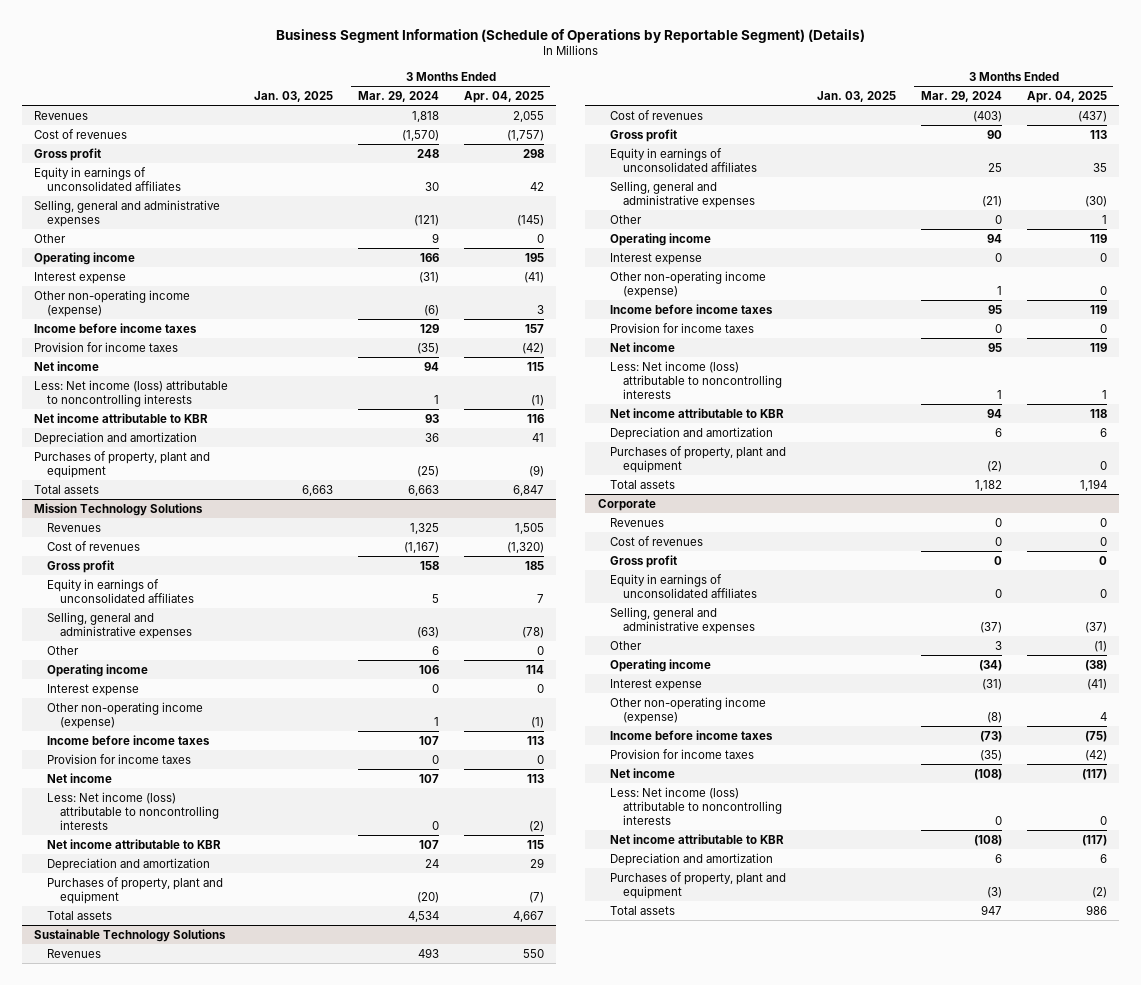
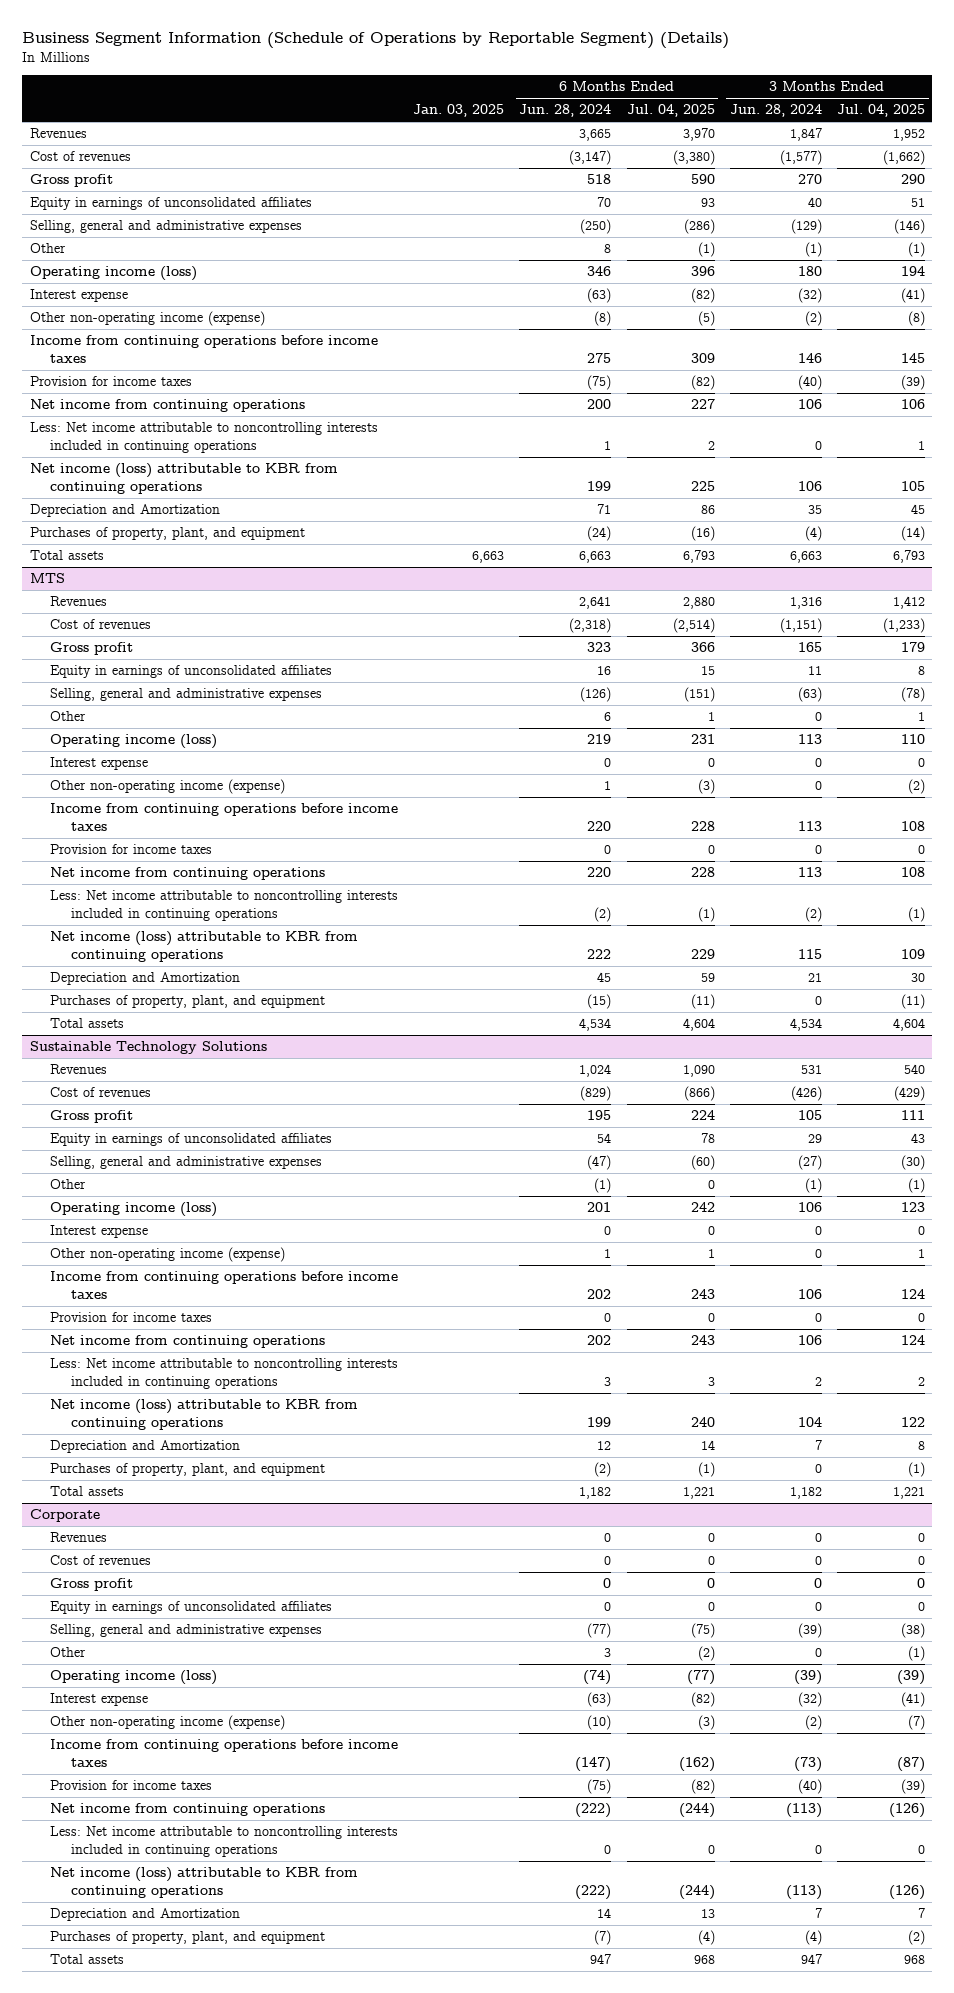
- | Jan. 03, 2025 | 3 Months Ended Mar. 29, 2024 | 3 Months Ended Apr. 04, 2025
+ | Jan. 03, 2025 | 6 Months Ended Jun. 28, 2024 | 6 Months Ended Jul. 04, 2025 | 3 Months Ended Jun. 28, 2024 | 3 Months Ended Jul. 04, 2025
- Operating income | | 166 | 195
+ Operating income (loss) | | 346 | 396 | 180 | 194
- Income before income taxes | | 129 | 157
+ Income from continuing operations before income taxes | | 275 | 309 | 146 | 145
- Net income | | 94 | 115
- Less: Net income (loss) attributable to noncontrolling interests | | 1 | (1)
- Net income attributable to KBR | | 93 | 116
- Depreciation and amortization | | 36 | 41
- Purchases of property, plant and equipment | | (25) | (9)
+ Net income from continuing operations | | 200 | 227 | 106 | 106
+ Less: Net income attributable to noncontrolling interests included in continuing operations | | 1 | 2 | 0 | 1
+ Net income (loss) attributable to KBR from continuing operations | | 199 | 225 | 106 | 105
+ Depreciation and Amortization | | 71 | 86 | 35 | 45
+ Purchases of property, plant, and equipment | | (24) | (16) | (4) | (14)
- Mission Technology Solutions
+ MTS
- Operating income | | 106 | 114
+ Operating income (loss) | | 219 | 231 | 113 | 110
- Income before income taxes | | 107 | 113
+ Income from continuing operations before income taxes | | 220 | 228 | 113 | 108
- Net income | | 107 | 113
- Less: Net income (loss) attributable to noncontrolling interests | | 0 | (2)
- Net income attributable to KBR | | 107 | 115
- Depreciation and amortization | | 24 | 29
- Purchases of property, plant and equipment | | (20) | (7)
+ Net income from continuing operations | | 220 | 228 | 113 | 108
+ Less: Net income attributable to noncontrolling interests included in continuing operations | | (2) | (1) | (2) | (1)
+ Net income (loss) attributable to KBR from continuing operations | | 222 | 229 | 115 | 109
+ Depreciation and Amortization | | 45 | 59 | 21 | 30
+ Purchases of property, plant, and equipment | | (15) | (11) | 0 | (11)
@ Sustainable Technology Solutions
- Operating income | | 94 | 119
+ Operating income (loss) | | 201 | 242 | 106 | 123
- Income before income taxes | | 95 | 119
+ Income from continuing operations before income taxes | | 202 | 243 | 106 | 124
- Net income | | 95 | 119
- Less: Net income (loss) attributable to noncontrolling interests | | 1 | 1
- Net income attributable to KBR | | 94 | 118
- Depreciation and amortization | | 6 | 6
- Purchases of property, plant and equipment | | (2) | 0
+ Net income from continuing operations | | 202 | 243 | 106 | 124
+ Less: Net income attributable to noncontrolling interests included in continuing operations | | 3 | 3 | 2 | 2
+ Net income (loss) attributable to KBR from continuing operations | | 199 | 240 | 104 | 122
+ Depreciation and Amortization | | 12 | 14 | 7 | 8
+ Purchases of property, plant, and equipment | | (2) | (1) | 0 | (1)
@ Corporate
- Operating income | | (34) | (38)
+ Operating income (loss) | | (74) | (77) | (39) | (39)
- Income before income taxes | | (73) | (75)
+ Income from continuing operations before income taxes | | (147) | (162) | (73) | (87)
- Net income | | (108) | (117)
- Less: Net income (loss) attributable to noncontrolling interests | | 0 | 0
- Net income attributable to KBR | | (108) | (117)
- Depreciation and amortization | | 6 | 6
- Purchases of property, plant and equipment | | (3) | (2)
+ Net income from continuing operations | | (222) | (244) | (113) | (126)
+ Less: Net income attributable to noncontrolling interests included in continuing operations | | 0 | 0 | 0 | 0
+ Net income (loss) attributable to KBR from continuing operations | | (222) | (244) | (113) | (126)
+ Depreciation and Amortization | | 14 | 13 | 7 | 7
+ Purchases of property, plant, and equipment | | (7) | (4) | (4) | (2)

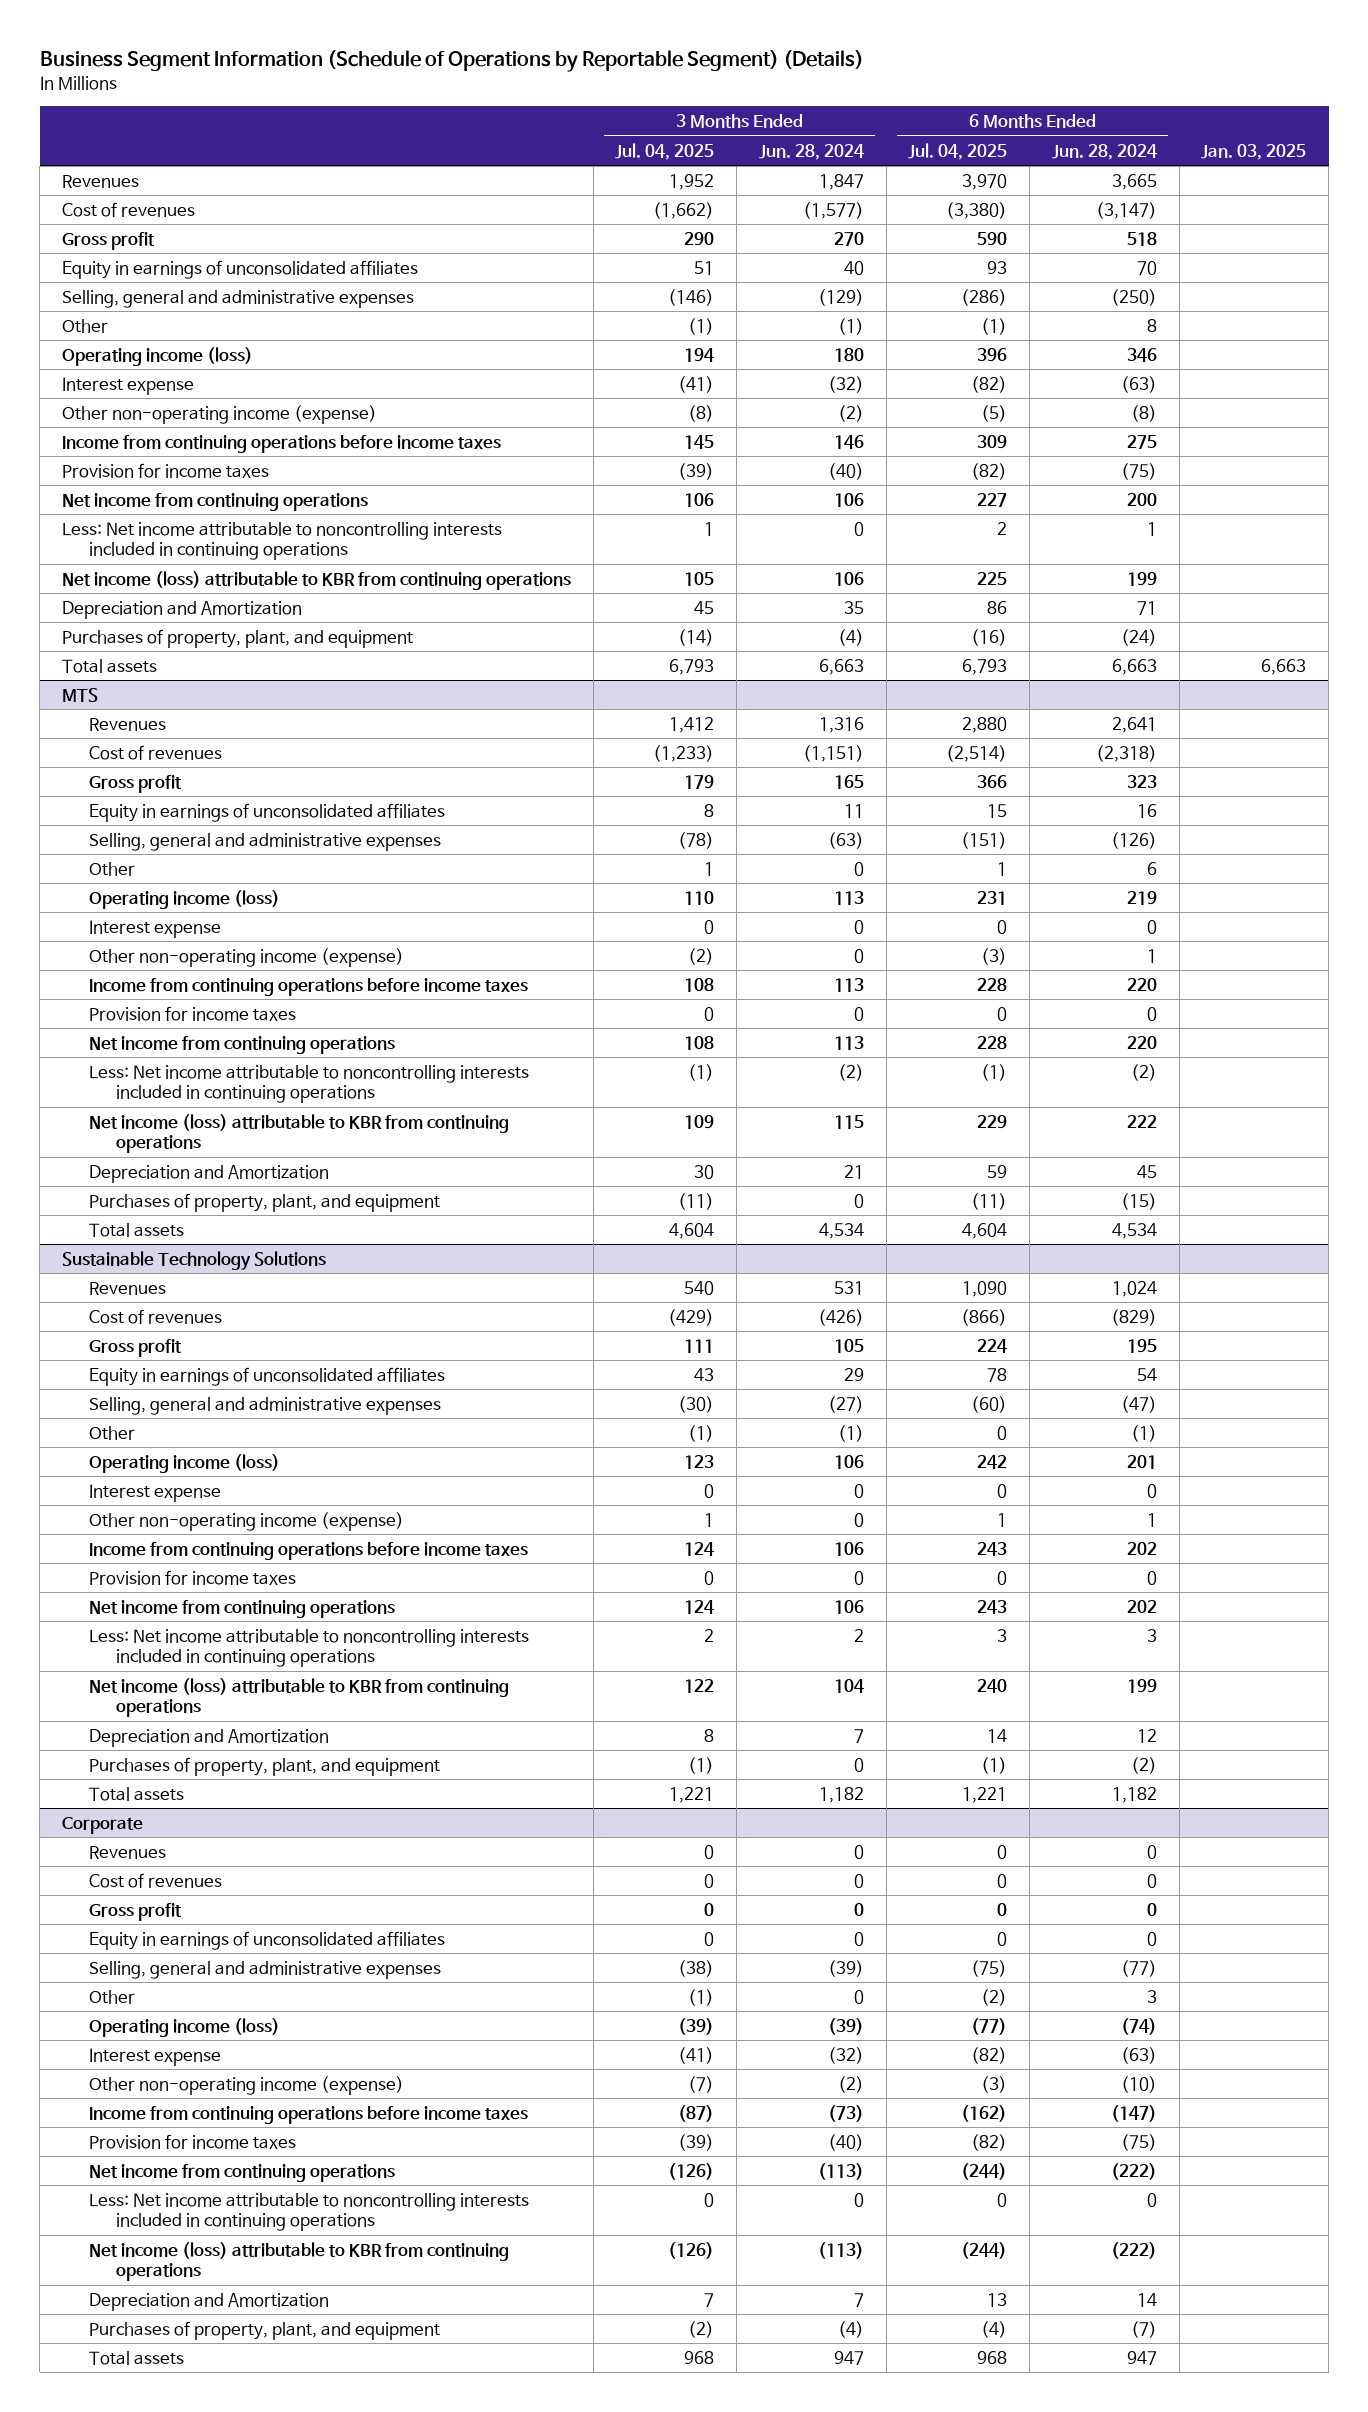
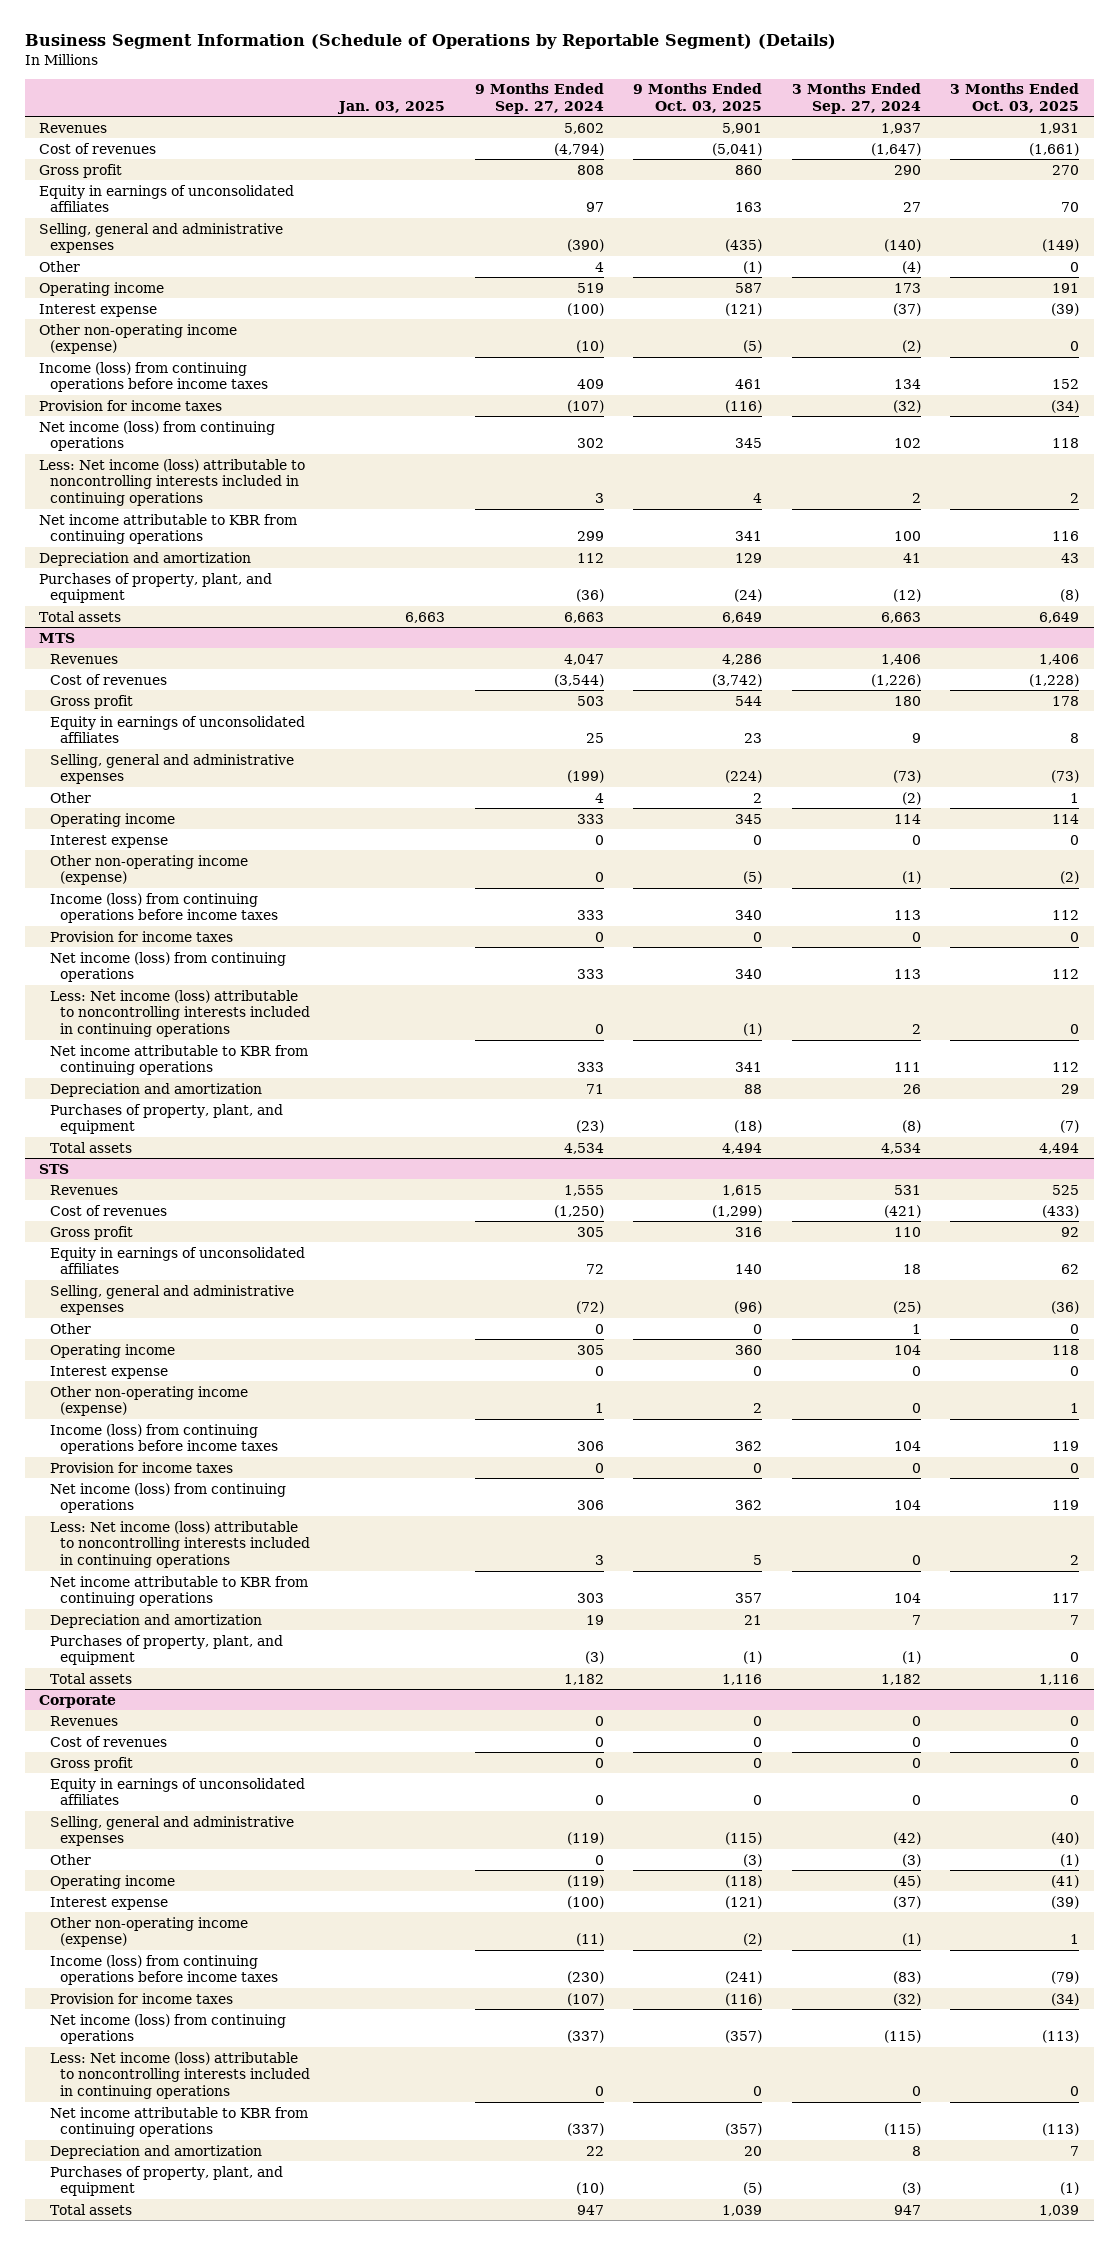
- | 3 Months Ended Jul. 04, 2025 | 3 Months Ended Jun. 28, 2024 | 6 Months Ended Jul. 04, 2025 | 6 Months Ended Jun. 28, 2024 | Jan. 03, 2025
+ | Jan. 03, 2025 | 9 Months Ended Sep. 27, 2024 | 9 Months Ended Oct. 03, 2025 | 3 Months Ended Sep. 27, 2024 | 3 Months Ended Oct. 03, 2025
- Operating income (loss) | 194 | 180 | 396 | 346 |
+ Operating income | | 519 | 587 | 173 | 191
- Income from continuing operations before income taxes | 145 | 146 | 309 | 275 |
+ Income (loss) from continuing operations before income taxes | | 409 | 461 | 134 | 152
- Net income from continuing operations | 106 | 106 | 227 | 200 |
- Less: Net income attributable to noncontrolling interests included in continuing operations | 1 | 0 | 2 | 1 |
- Net income (loss) attributable to KBR from continuing operations | 105 | 106 | 225 | 199 |
- Depreciation and Amortization | 45 | 35 | 86 | 71 |
+ Net income (loss) from continuing operations | | 302 | 345 | 102 | 118
+ Less: Net income (loss) attributable to noncontrolling interests included in continuing operations | | 3 | 4 | 2 | 2
+ Net income attributable to KBR from continuing operations | | 299 | 341 | 100 | 116
+ Depreciation and amortization | | 112 | 129 | 41 | 43
@ MTS
- Operating income (loss) | 110 | 113 | 231 | 219 |
+ Operating income | | 333 | 345 | 114 | 114
- Income from continuing operations before income taxes | 108 | 113 | 228 | 220 |
+ Income (loss) from continuing operations before income taxes | | 333 | 340 | 113 | 112
- Net income from continuing operations | 108 | 113 | 228 | 220 |
- Less: Net income attributable to noncontrolling interests included in continuing operations | (1) | (2) | (1) | (2) |
- Net income (loss) attributable to KBR from continuing operations | 109 | 115 | 229 | 222 |
- Depreciation and Amortization | 30 | 21 | 59 | 45 |
+ Net income (loss) from continuing operations | | 333 | 340 | 113 | 112
+ Less: Net income (loss) attributable to noncontrolling interests included in continuing operations | | 0 | (1) | 2 | 0
+ Net income attributable to KBR from continuing operations | | 333 | 341 | 111 | 112
+ Depreciation and amortization | | 71 | 88 | 26 | 29
- Sustainable Technology Solutions
+ STS
- Operating income (loss) | 123 | 106 | 242 | 201 |
+ Operating income | | 305 | 360 | 104 | 118
- Income from continuing operations before income taxes | 124 | 106 | 243 | 202 |
+ Income (loss) from continuing operations before income taxes | | 306 | 362 | 104 | 119
- Net income from continuing operations | 124 | 106 | 243 | 202 |
- Less: Net income attributable to noncontrolling interests included in continuing operations | 2 | 2 | 3 | 3 |
- Net income (loss) attributable to KBR from continuing operations | 122 | 104 | 240 | 199 |
- Depreciation and Amortization | 8 | 7 | 14 | 12 |
+ Net income (loss) from continuing operations | | 306 | 362 | 104 | 119
+ Less: Net income (loss) attributable to noncontrolling interests included in continuing operations | | 3 | 5 | 0 | 2
+ Net income attributable to KBR from continuing operations | | 303 | 357 | 104 | 117
+ Depreciation and amortization | | 19 | 21 | 7 | 7
@ Corporate
- Operating income (loss) | (39) | (39) | (77) | (74) |
+ Operating income | | (119) | (118) | (45) | (41)
- Income from continuing operations before income taxes | (87) | (73) | (162) | (147) |
+ Income (loss) from continuing operations before income taxes | | (230) | (241) | (83) | (79)
- Net income from continuing operations | (126) | (113) | (244) | (222) |
- Less: Net income attributable to noncontrolling interests included in continuing operations | 0 | 0 | 0 | 0 |
- Net income (loss) attributable to KBR from continuing operations | (126) | (113) | (244) | (222) |
- Depreciation and Amortization | 7 | 7 | 13 | 14 |
+ Net income (loss) from continuing operations | | (337) | (357) | (115) | (113)
+ Less: Net income (loss) attributable to noncontrolling interests included in continuing operations | | 0 | 0 | 0 | 0
+ Net income attributable to KBR from continuing operations | | (337) | (357) | (115) | (113)
+ Depreciation and amortization | | 22 | 20 | 8 | 7

